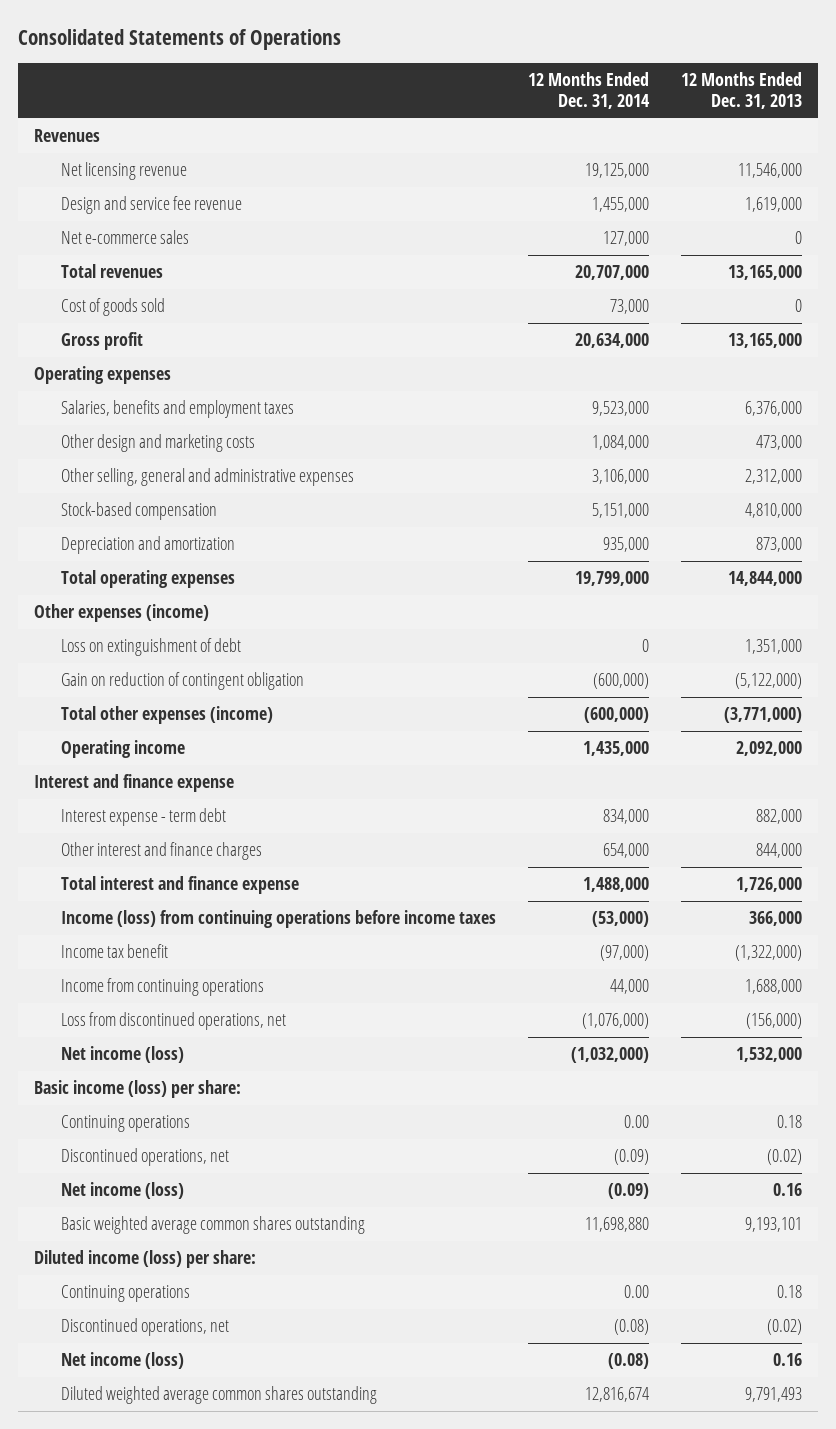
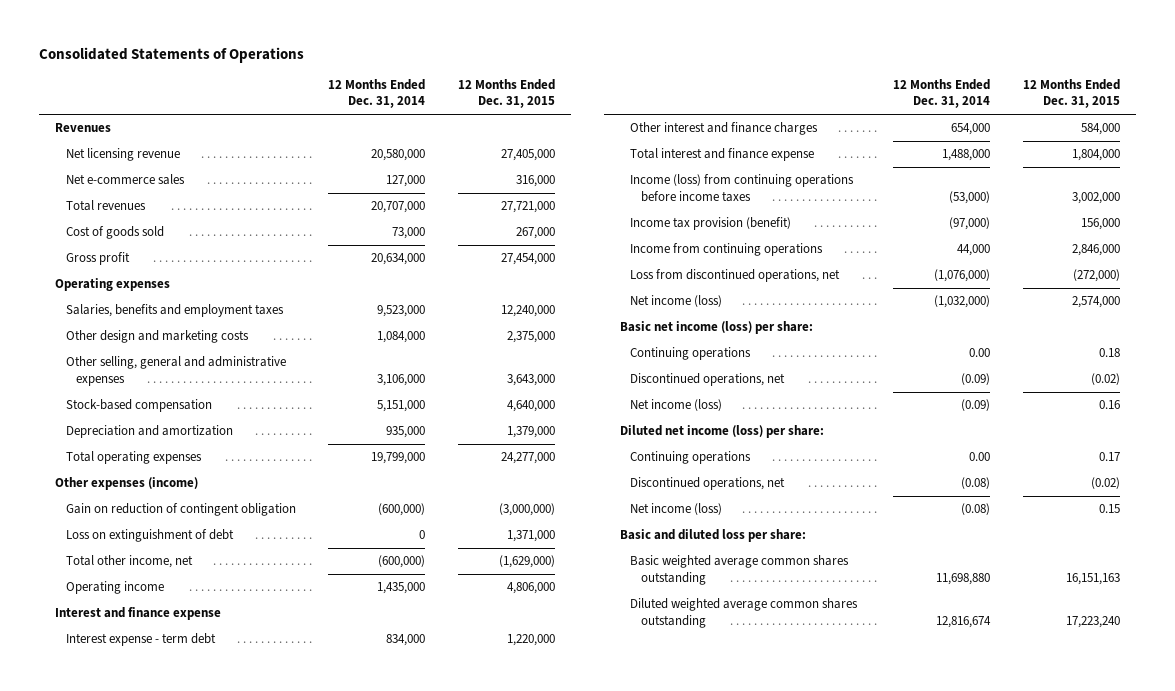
- | 12 Months Ended Dec. 31, 2014 | 12 Months Ended Dec. 31, 2013
+ | 12 Months Ended Dec. 31, 2014 | 12 Months Ended Dec. 31, 2015
- Net licensing revenue | 19,125,000 | 11,546,000
- Design and service fee revenue | 1,455,000 | 1,619,000
+ Net licensing revenue | 20,580,000 | 27,405,000
- Total other expenses (income) | (600,000) | (3,771,000)
moved down: Loss on extinguishment of debt | 0 | 1,371,000
+ Total other income, net | (600,000) | (1,629,000)
- Income tax benefit | (97,000) | (1,322,000)
+ Income tax provision (benefit) | (97,000) | 156,000
- Basic income (loss) per share:
+ Basic net income (loss) per share:
- Diluted income (loss) per share:
+ Diluted net income (loss) per share:
+ Basic and diluted loss per share:
moved down: Basic weighted average common shares outstanding | 11,698,880 | 16,151,163

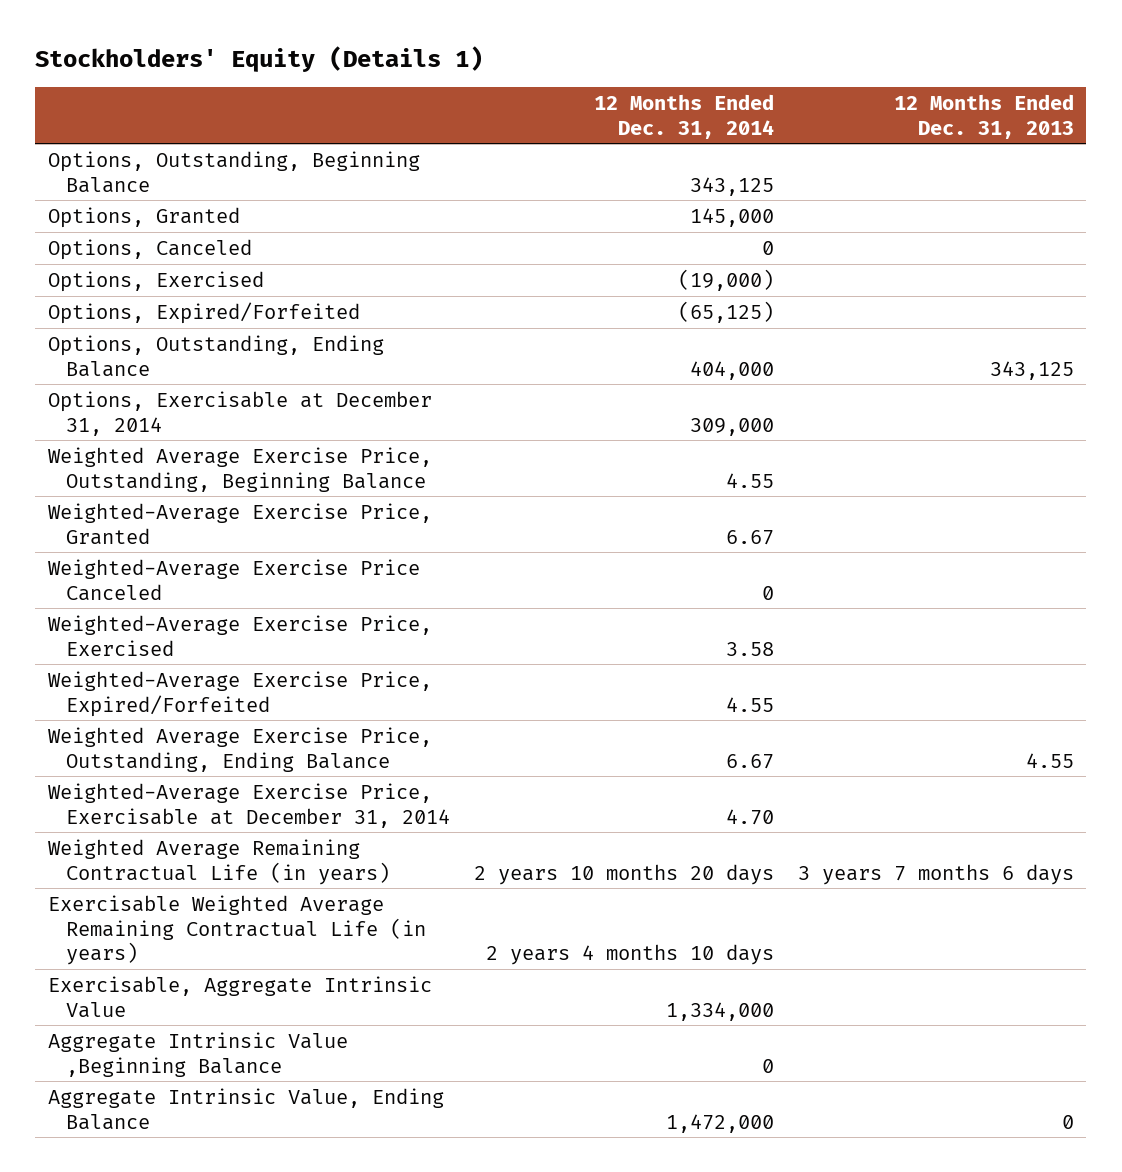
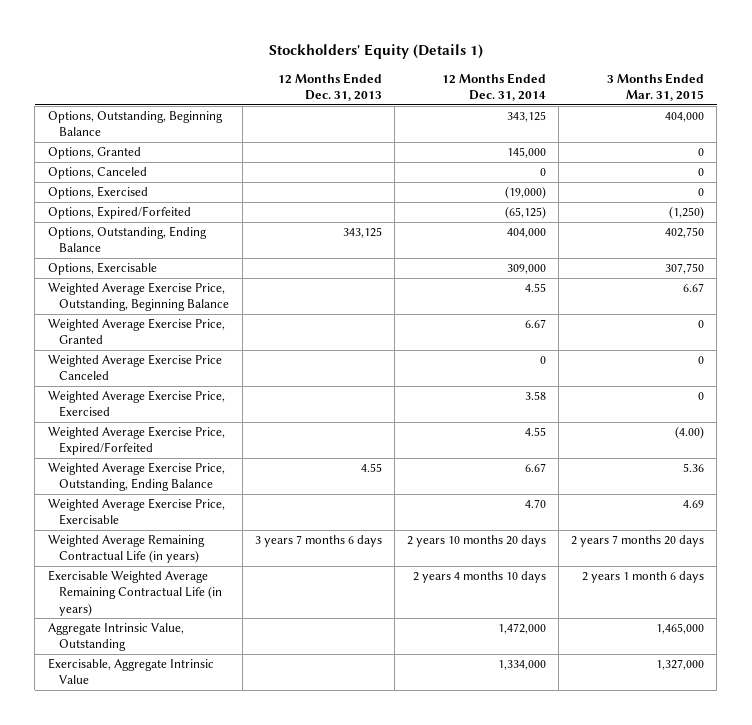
- | 12 Months Ended Dec. 31, 2014 | 12 Months Ended Dec. 31, 2013
+ | 12 Months Ended Dec. 31, 2013 | 12 Months Ended Dec. 31, 2014 | 3 Months Ended Mar. 31, 2015
- Options, Exercisable at December 31, 2014 | 309,000 |
+ Options, Exercisable | | 309,000 | 307,750
- Weighted-Average Exercise Price, Granted | 6.67 |
- Weighted-Average Exercise Price Canceled | 0 |
- Weighted-Average Exercise Price, Exercised | 3.58 |
- Weighted-Average Exercise Price, Expired/Forfeited | 4.55 |
+ Weighted Average Exercise Price, Granted | | 6.67 | 0
+ Weighted Average Exercise Price Canceled | | 0 | 0
+ Weighted Average Exercise Price, Exercised | | 3.58 | 0
+ Weighted Average Exercise Price, Expired/Forfeited | | 4.55 | (4.00)
- Weighted-Average Exercise Price, Exercisable at December 31, 2014 | 4.70 |
+ Weighted Average Exercise Price, Exercisable | | 4.70 | 4.69
+ Aggregate Intrinsic Value, Outstanding | | 1,472,000 | 1,465,000
- Aggregate Intrinsic Value ,Beginning Balance | 0 |
- Aggregate Intrinsic Value, Ending Balance | 1,472,000 | 0

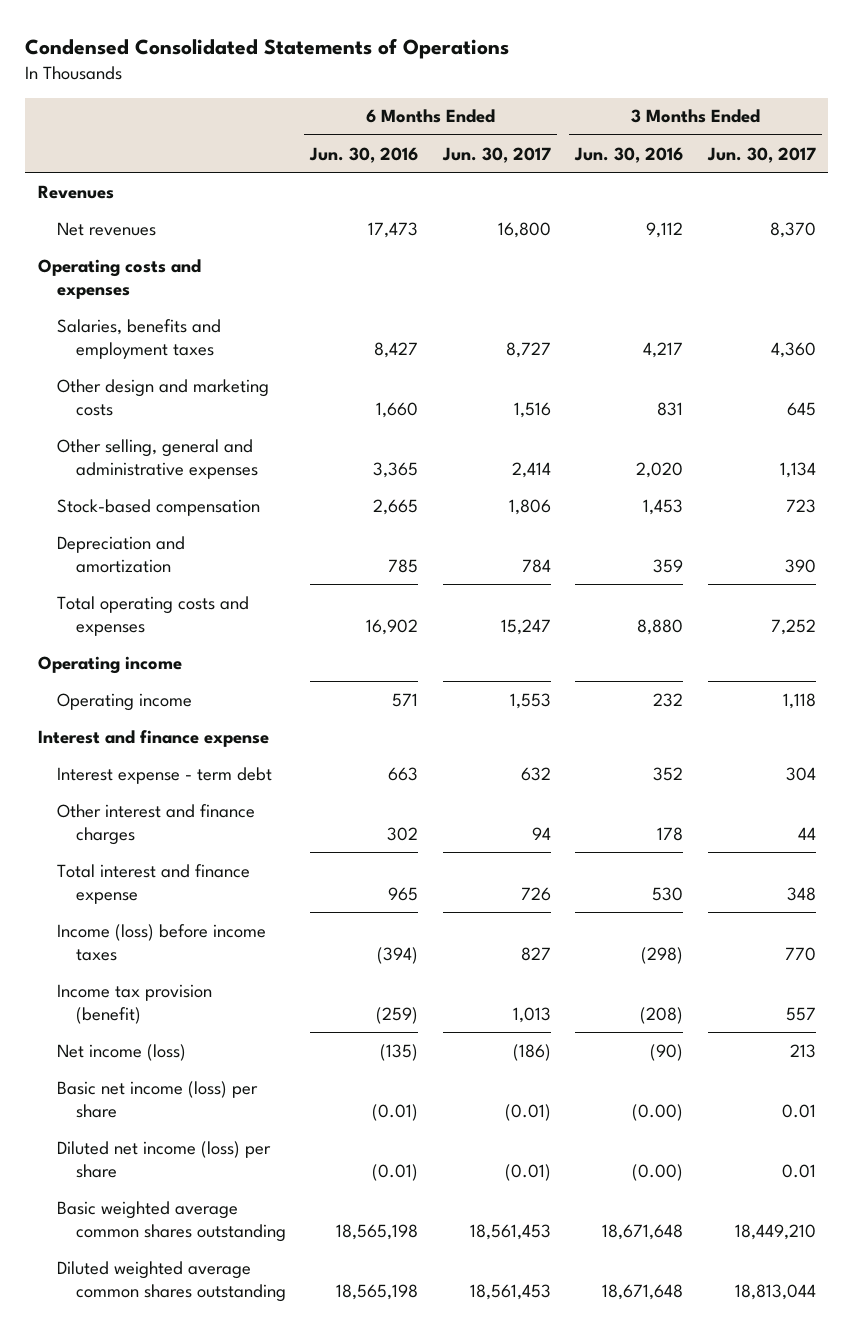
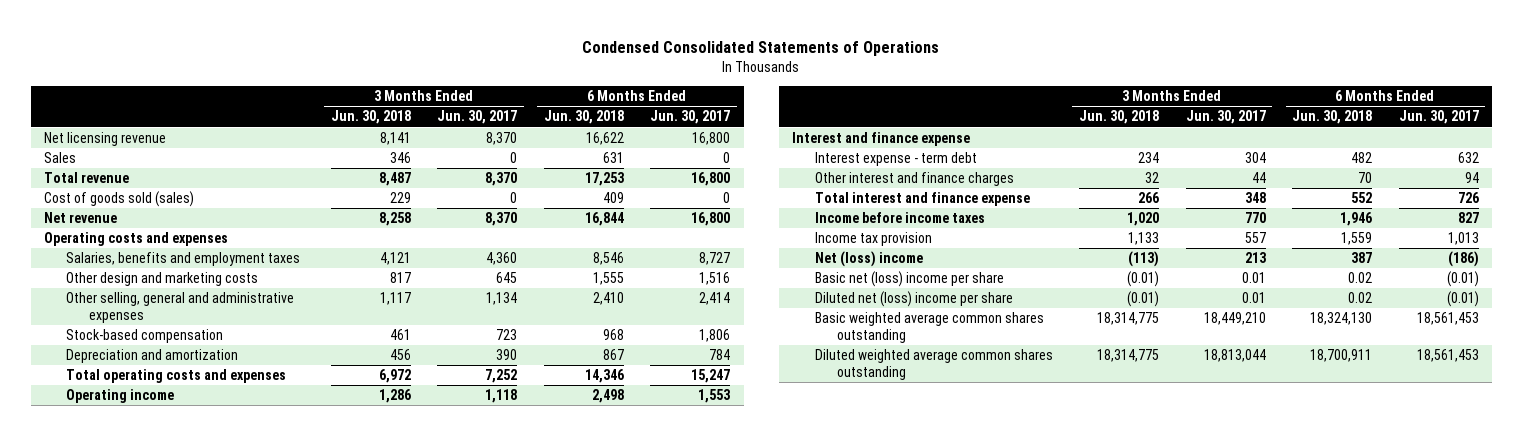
- | 6 Months Ended Jun. 30, 2016 | 6 Months Ended Jun. 30, 2017 | 3 Months Ended Jun. 30, 2016 | 3 Months Ended Jun. 30, 2017
+ | 3 Months Ended Jun. 30, 2018 | 3 Months Ended Jun. 30, 2017 | 6 Months Ended Jun. 30, 2018 | 6 Months Ended Jun. 30, 2017
- Revenues
- Net revenues | 17,473 | 16,800 | 9,112 | 8,370
+ Net licensing revenue | 8,141 | 8,370 | 16,622 | 16,800
+ Sales | 346 | 0 | 631 | 0
+ Total revenue | 8,487 | 8,370 | 17,253 | 16,800
+ Cost of goods sold (sales) | 229 | 0 | 409 | 0
+ Net revenue | 8,258 | 8,370 | 16,844 | 16,800
- Operating income
- Income (loss) before income taxes | (394) | 827 | (298) | 770
- Income tax provision (benefit) | (259) | 1,013 | (208) | 557
- Net income (loss) | (135) | (186) | (90) | 213
- Basic net income (loss) per share | (0.01) | (0.01) | (0.00) | 0.01
- Diluted net income (loss) per share | (0.01) | (0.01) | (0.00) | 0.01
+ Income before income taxes | 1,020 | 770 | 1,946 | 827
+ Income tax provision | 1,133 | 557 | 1,559 | 1,013
+ Net (loss) income | (113) | 213 | 387 | (186)
+ Basic net (loss) income per share | (0.01) | 0.01 | 0.02 | (0.01)
+ Diluted net (loss) income per share | (0.01) | 0.01 | 0.02 | (0.01)

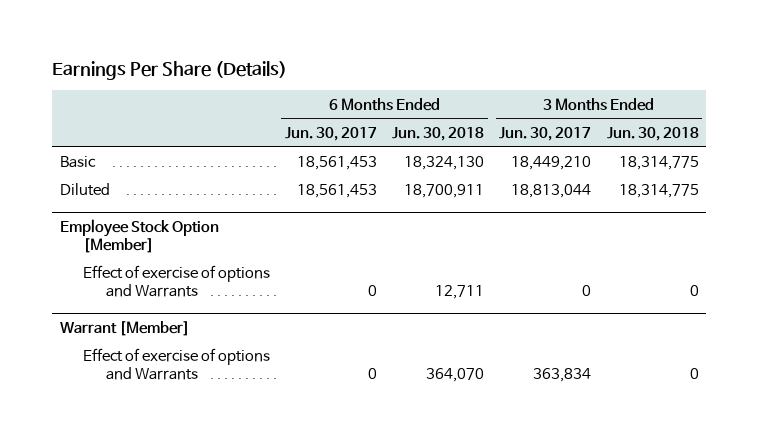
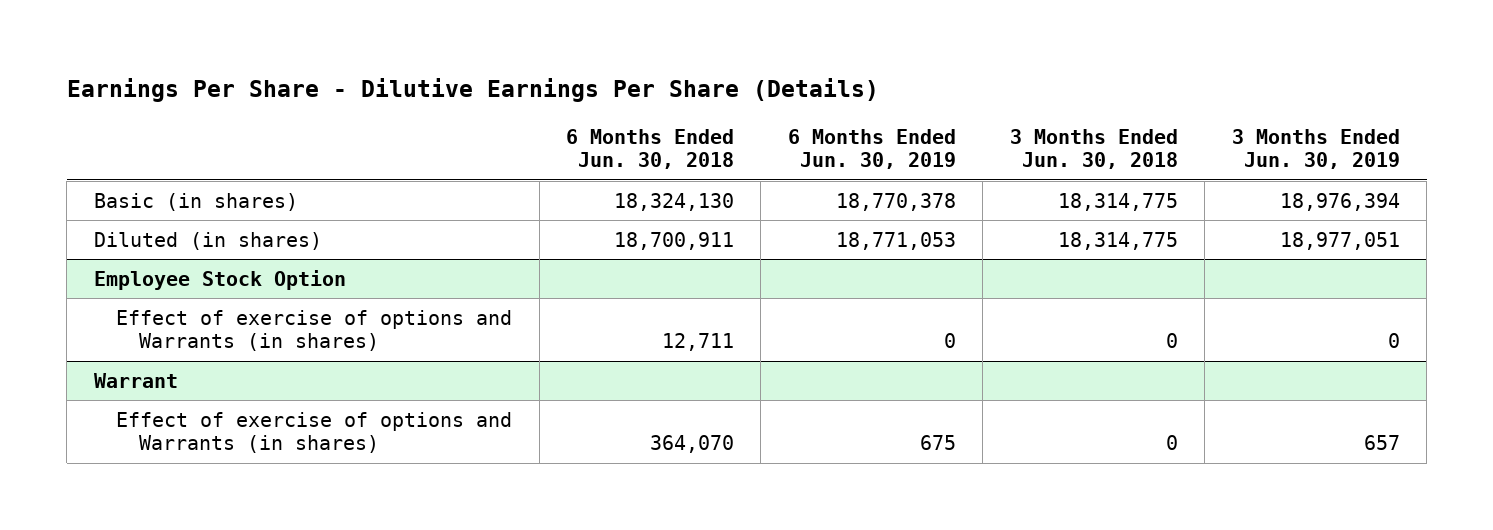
- Earnings Per Share (Details)
+ Earnings Per Share - Dilutive Earnings Per Share (Details)
- | 6 Months Ended Jun. 30, 2017 | 6 Months Ended Jun. 30, 2018 | 3 Months Ended Jun. 30, 2017 | 3 Months Ended Jun. 30, 2018
+ | 6 Months Ended Jun. 30, 2018 | 6 Months Ended Jun. 30, 2019 | 3 Months Ended Jun. 30, 2018 | 3 Months Ended Jun. 30, 2019
- Basic | 18,561,453 | 18,324,130 | 18,449,210 | 18,314,775
- Diluted | 18,561,453 | 18,700,911 | 18,813,044 | 18,314,775
- Employee Stock Option [Member]
- Effect of exercise of options and Warrants | 0 | 12,711 | 0 | 0
- Warrant [Member]
- Effect of exercise of options and Warrants | 0 | 364,070 | 363,834 | 0
+ Basic (in shares) | 18,324,130 | 18,770,378 | 18,314,775 | 18,976,394
+ Diluted (in shares) | 18,700,911 | 18,771,053 | 18,314,775 | 18,977,051
+ Employee Stock Option
+ Effect of exercise of options and Warrants (in shares) | 12,711 | 0 | 0 | 0
+ Warrant
+ Effect of exercise of options and Warrants (in shares) | 364,070 | 675 | 0 | 657

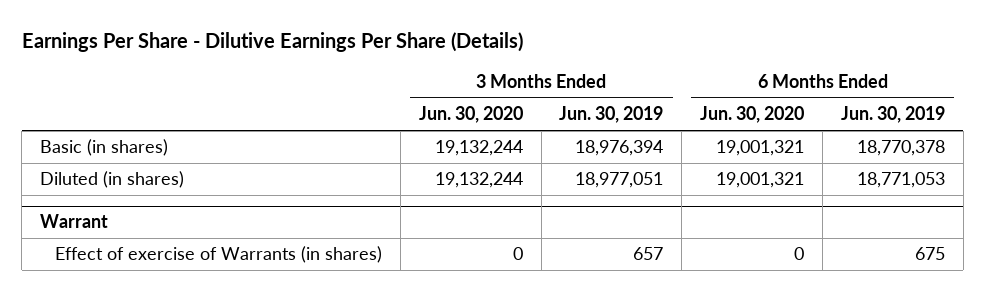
- | 6 Months Ended Jun. 30, 2018 | 6 Months Ended Jun. 30, 2019 | 3 Months Ended Jun. 30, 2018 | 3 Months Ended Jun. 30, 2019
+ | 3 Months Ended Jun. 30, 2020 | 3 Months Ended Jun. 30, 2019 | 6 Months Ended Jun. 30, 2020 | 6 Months Ended Jun. 30, 2019
- Employee Stock Option
- Effect of exercise of options and Warrants (in shares) | 12,711 | 0 | 0 | 0
@ Warrant
- Effect of exercise of options and Warrants (in shares) | 364,070 | 675 | 0 | 657
+ Effect of exercise of Warrants (in shares) | 0 | 657 | 0 | 675

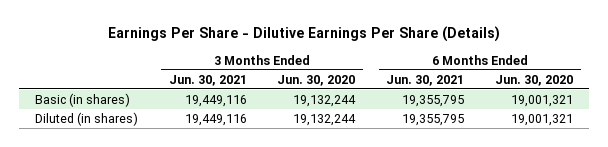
- | 3 Months Ended Jun. 30, 2020 | 3 Months Ended Jun. 30, 2019 | 6 Months Ended Jun. 30, 2020 | 6 Months Ended Jun. 30, 2019
+ | 3 Months Ended Jun. 30, 2021 | 3 Months Ended Jun. 30, 2020 | 6 Months Ended Jun. 30, 2021 | 6 Months Ended Jun. 30, 2020
- Warrant
- Effect of exercise of Warrants (in shares) | 0 | 657 | 0 | 675

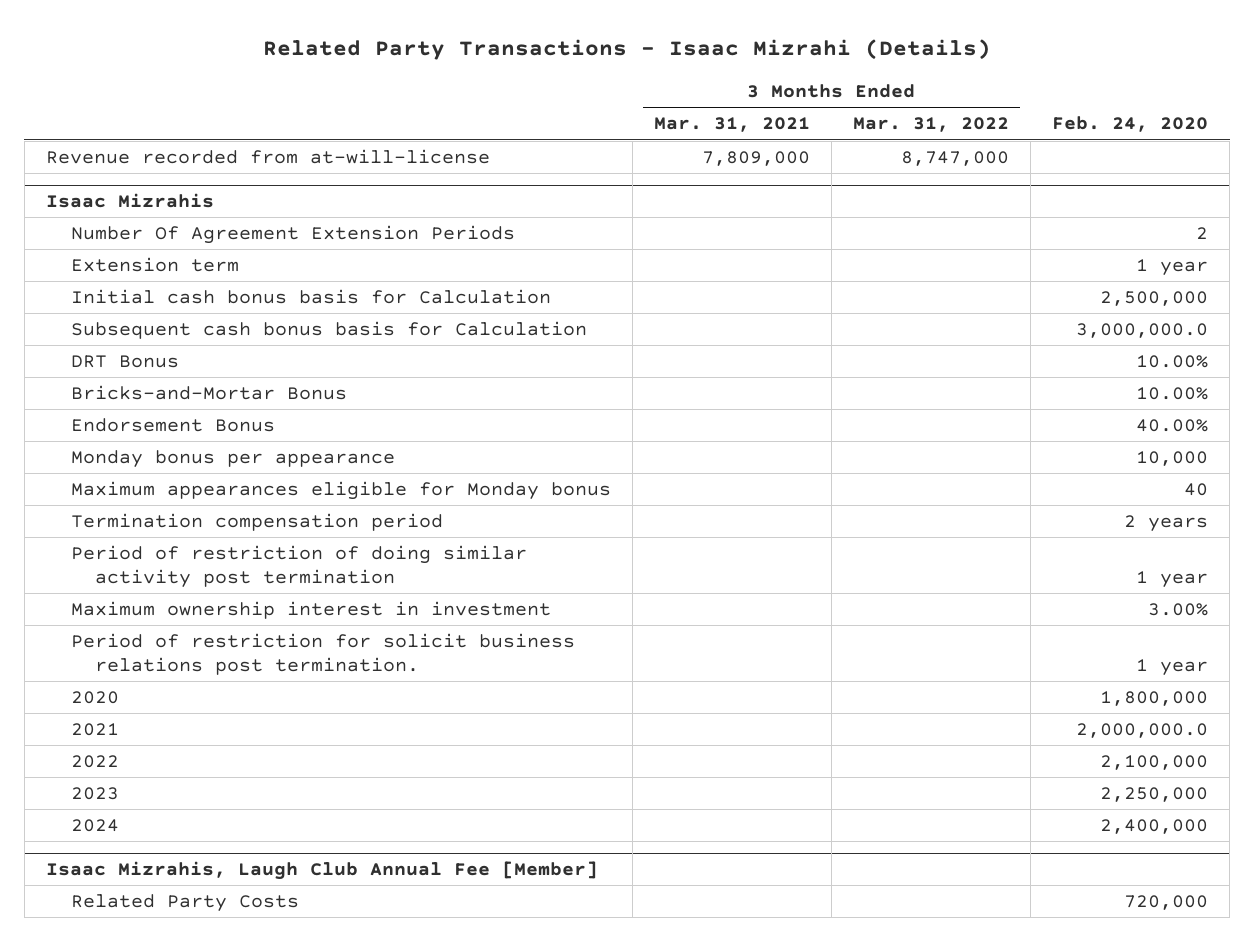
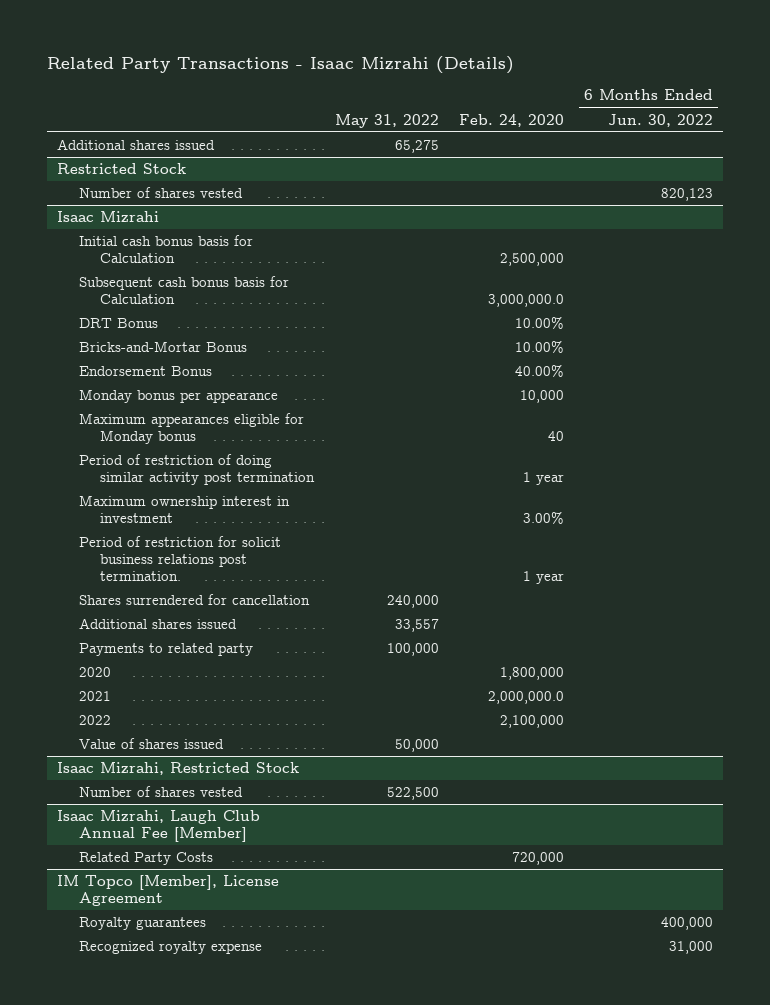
- | 3 Months Ended Mar. 31, 2021 | 3 Months Ended Mar. 31, 2022 | Feb. 24, 2020
+ | May 31, 2022 | Feb. 24, 2020 | 6 Months Ended Jun. 30, 2022
- Revenue recorded from at-will-license | 7,809,000 | 8,747,000 |
- Isaac Mizrahis
- Number Of Agreement Extension Periods | | | 2
- Extension term | | | 1 year
+ Additional shares issued | 65,275 | |
+ Restricted Stock
+ Number of shares vested | | | 820,123
+ Isaac Mizrahi
- Termination compensation period | | | 2 years
+ Shares surrendered for cancellation | 240,000 | |
+ Additional shares issued | 33,557 | |
+ Payments to related party | 100,000 | |
- 2023 | | | 2,250,000
- 2024 | | | 2,400,000
- Isaac Mizrahis, Laugh Club Annual Fee [Member]
+ Value of shares issued | 50,000 | |
+ Isaac Mizrahi, Restricted Stock
+ Number of shares vested | 522,500 | |
+ Isaac Mizrahi, Laugh Club Annual Fee [Member]
+ IM Topco [Member], License Agreement
+ Royalty guarantees | | | 400,000
+ Recognized royalty expense | | | 31,000

